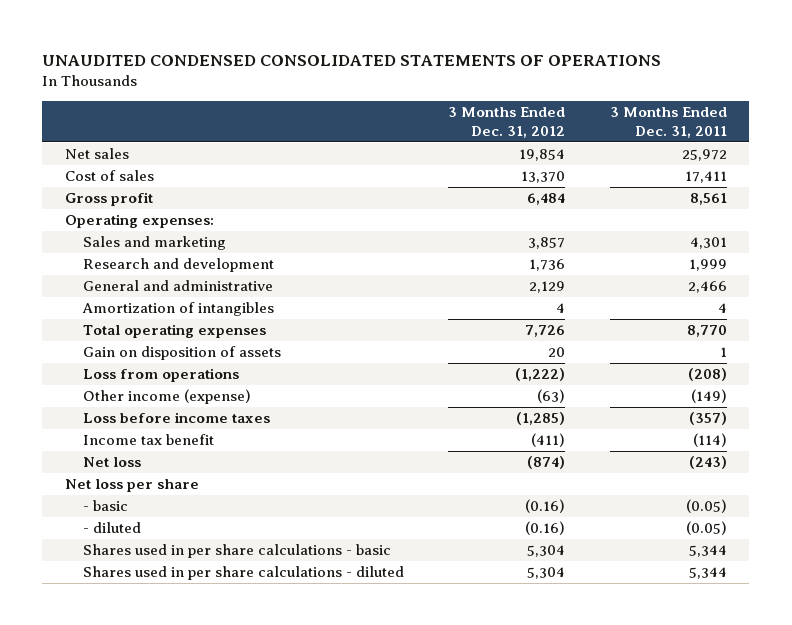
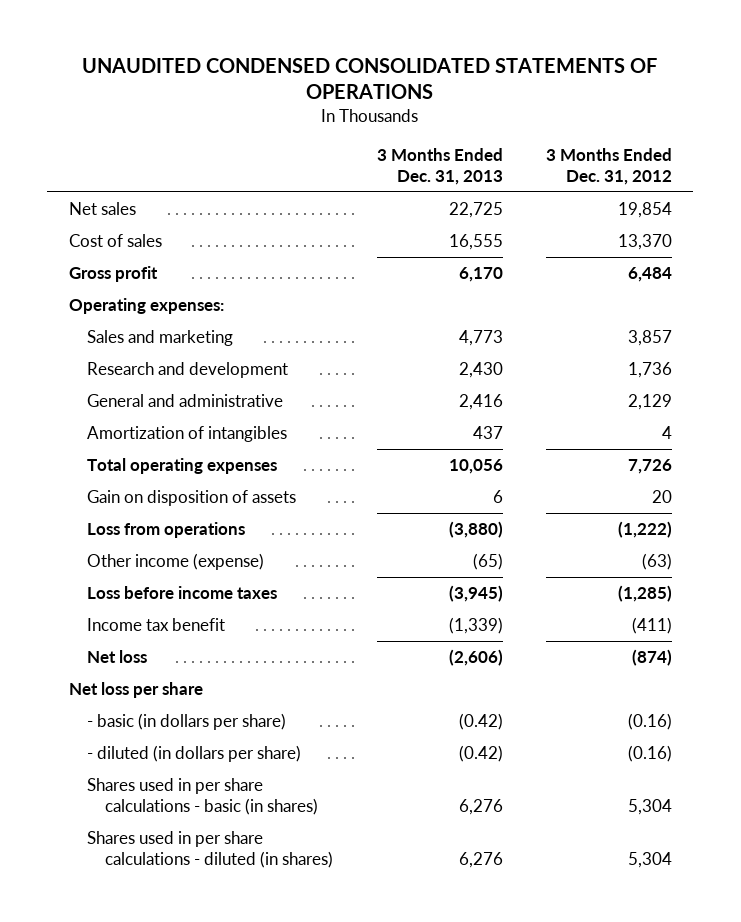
- | 3 Months Ended Dec. 31, 2012 | 3 Months Ended Dec. 31, 2011
+ | 3 Months Ended Dec. 31, 2013 | 3 Months Ended Dec. 31, 2012
- - basic | (0.16) | (0.05)
- - diluted | (0.16) | (0.05)
- Shares used in per share calculations - basic | 5,304 | 5,344
- Shares used in per share calculations - diluted | 5,304 | 5,344
+ - basic (in dollars per share) | (0.42) | (0.16)
+ - diluted (in dollars per share) | (0.42) | (0.16)
+ Shares used in per share calculations - basic (in shares) | 6,276 | 5,304
+ Shares used in per share calculations - diluted (in shares) | 6,276 | 5,304

